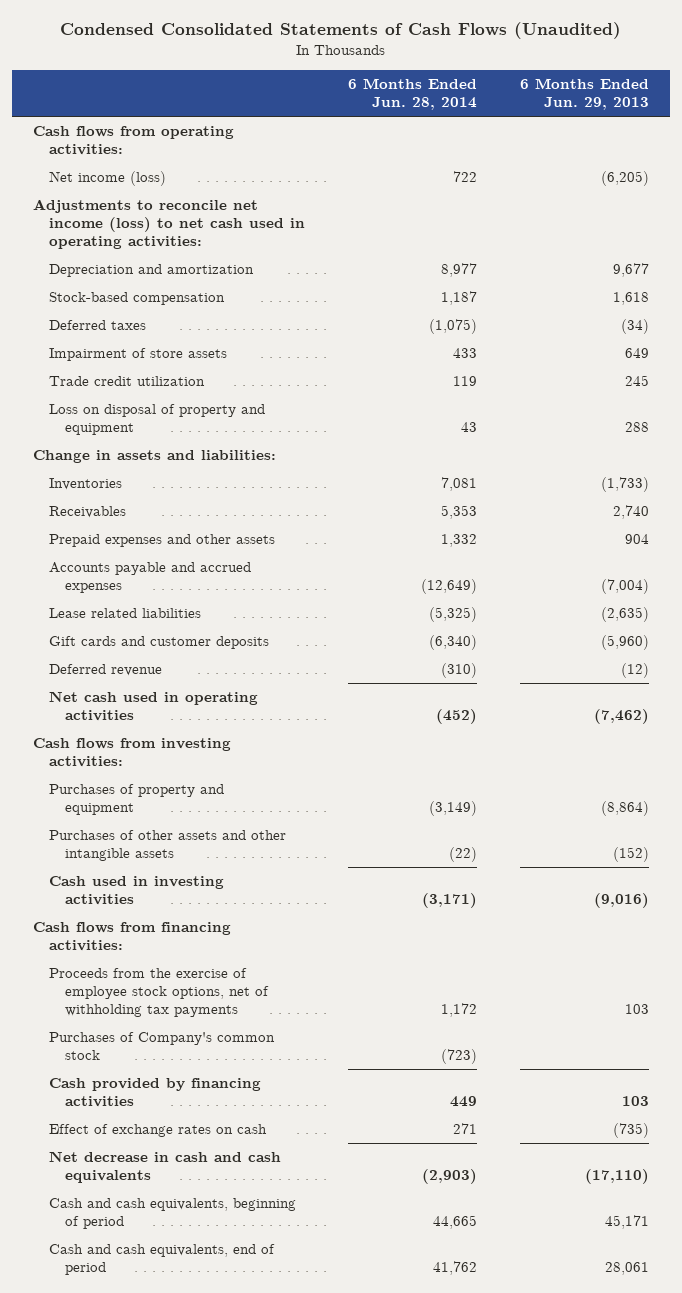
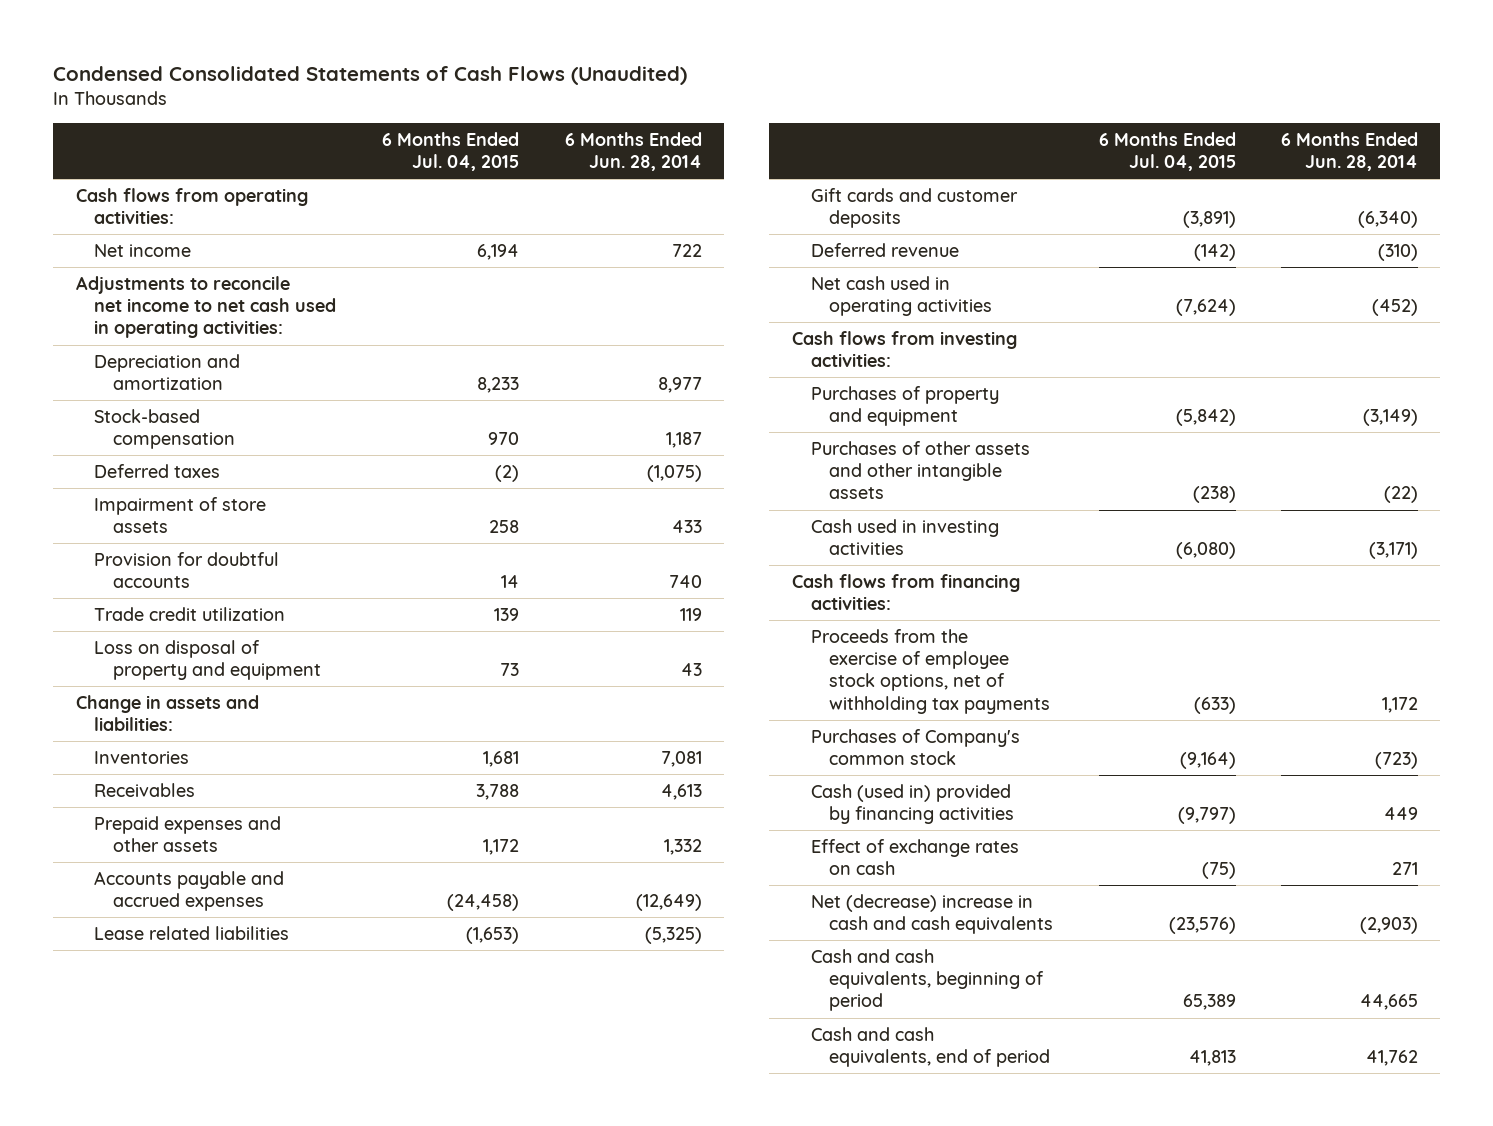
- | 6 Months Ended Jun. 28, 2014 | 6 Months Ended Jun. 29, 2013
+ | 6 Months Ended Jul. 04, 2015 | 6 Months Ended Jun. 28, 2014
- Net income (loss) | 722 | (6,205)
- Adjustments to reconcile net income (loss) to net cash used in operating activities:
+ Net income | 6,194 | 722
+ Adjustments to reconcile net income to net cash used in operating activities:
+ Provision for doubtful accounts | 14 | 740
- Receivables | 5,353 | 2,740
+ Receivables | 3,788 | 4,613
- Cash provided by financing activities | 449 | 103
+ Cash (used in) provided by financing activities | (9,797) | 449
- Net decrease in cash and cash equivalents | (2,903) | (17,110)
+ Net (decrease) increase in cash and cash equivalents | (23,576) | (2,903)

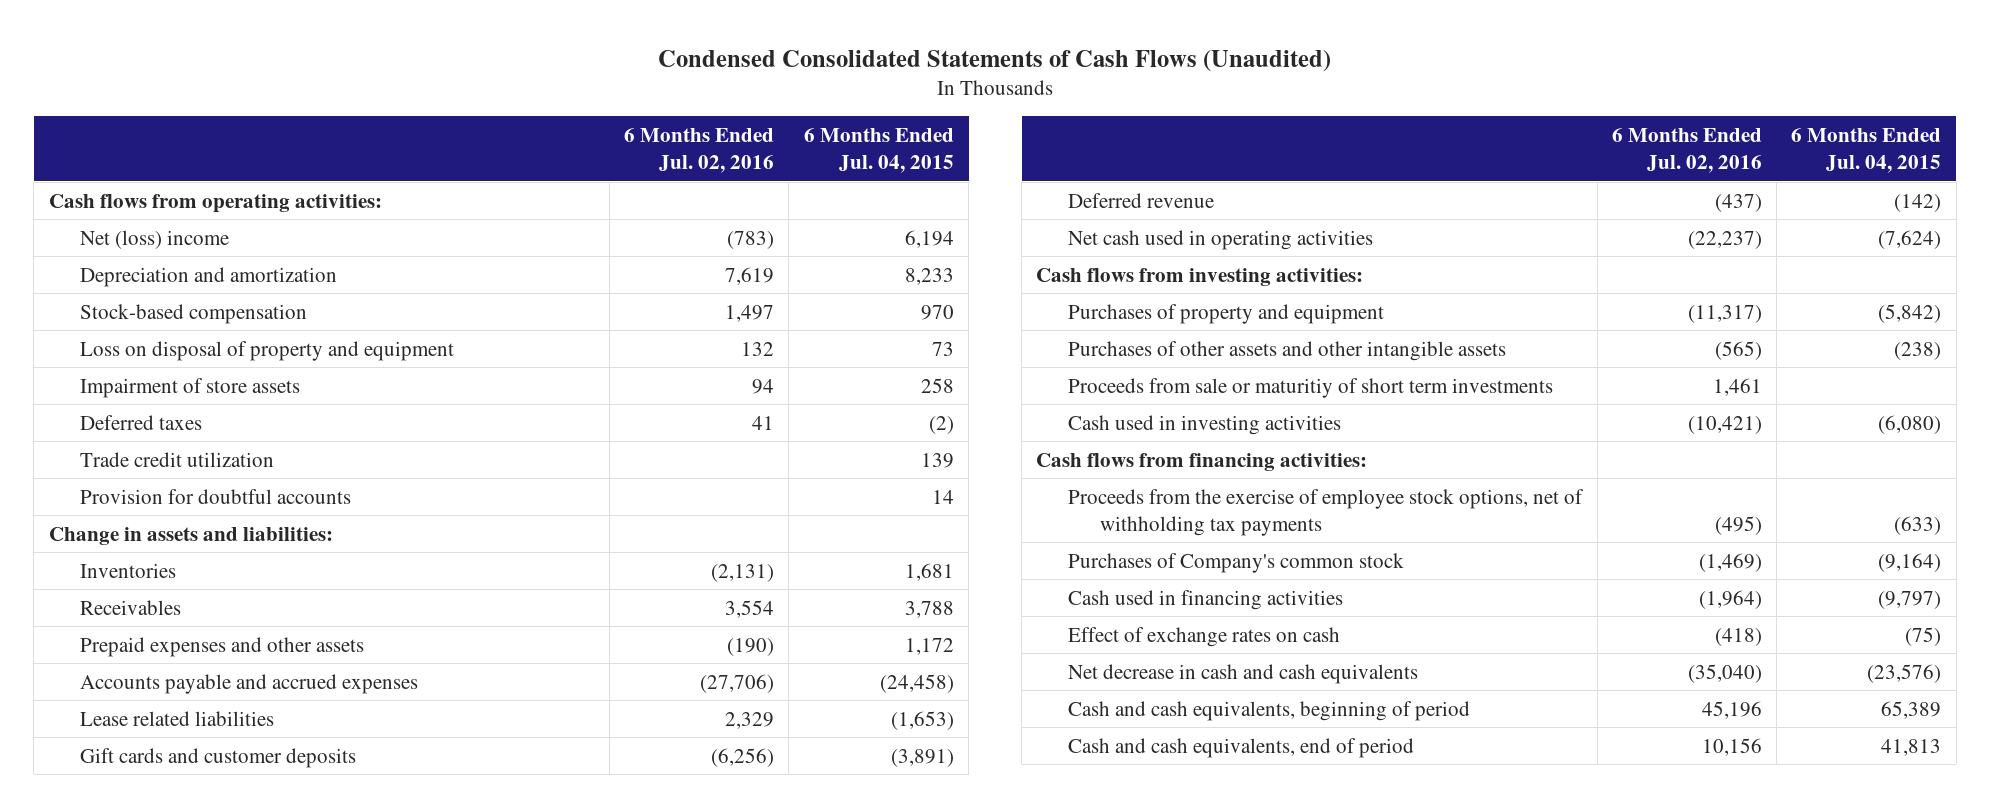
- | 6 Months Ended Jul. 04, 2015 | 6 Months Ended Jun. 28, 2014
+ | 6 Months Ended Jul. 02, 2016 | 6 Months Ended Jul. 04, 2015
- Net income | 6,194 | 722
- Adjustments to reconcile net income to net cash used in operating activities:
+ Net (loss) income | (783) | 6,194
moved up: Loss on disposal of property and equipment | 132 | 73
moved down: Deferred taxes | 41 | (2)
moved down: Provision for doubtful accounts | | 14
+ Proceeds from sale or maturitiy of short term investments | 1,461 |
- Cash (used in) provided by financing activities | (9,797) | 449
+ Cash used in financing activities | (1,964) | (9,797)
- Net (decrease) increase in cash and cash equivalents | (23,576) | (2,903)
+ Net decrease in cash and cash equivalents | (35,040) | (23,576)

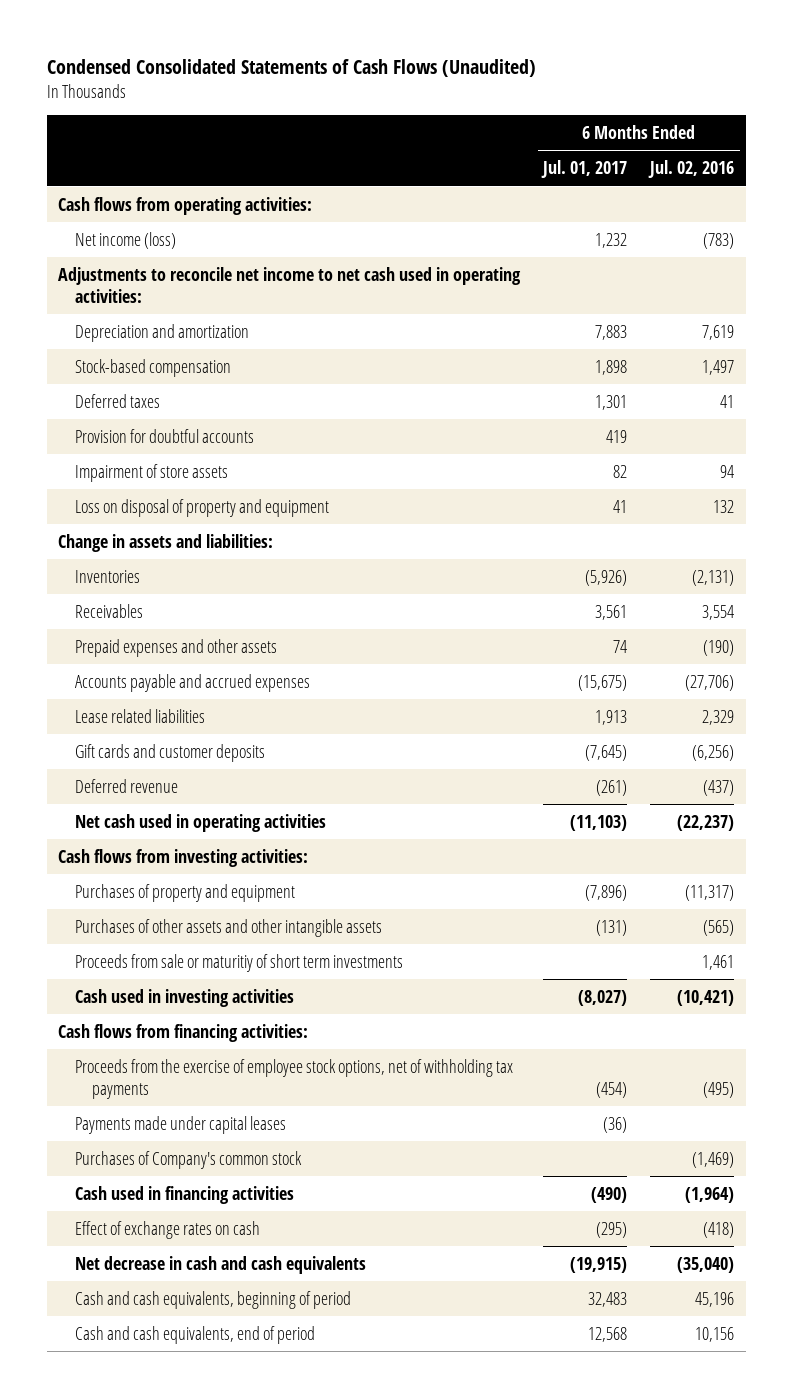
- | 6 Months Ended Jul. 02, 2016 | 6 Months Ended Jul. 04, 2015
+ | 6 Months Ended Jul. 01, 2017 | 6 Months Ended Jul. 02, 2016
- Net (loss) income | (783) | 6,194
+ Net income (loss) | 1,232 | (783)
+ Adjustments to reconcile net income to net cash used in operating activities:
- Trade credit utilization | | 139
moved down: Impairment of store assets | 82 | 94
moved down: Loss on disposal of property and equipment | 41 | 132
+ Payments made under capital leases | (36) |

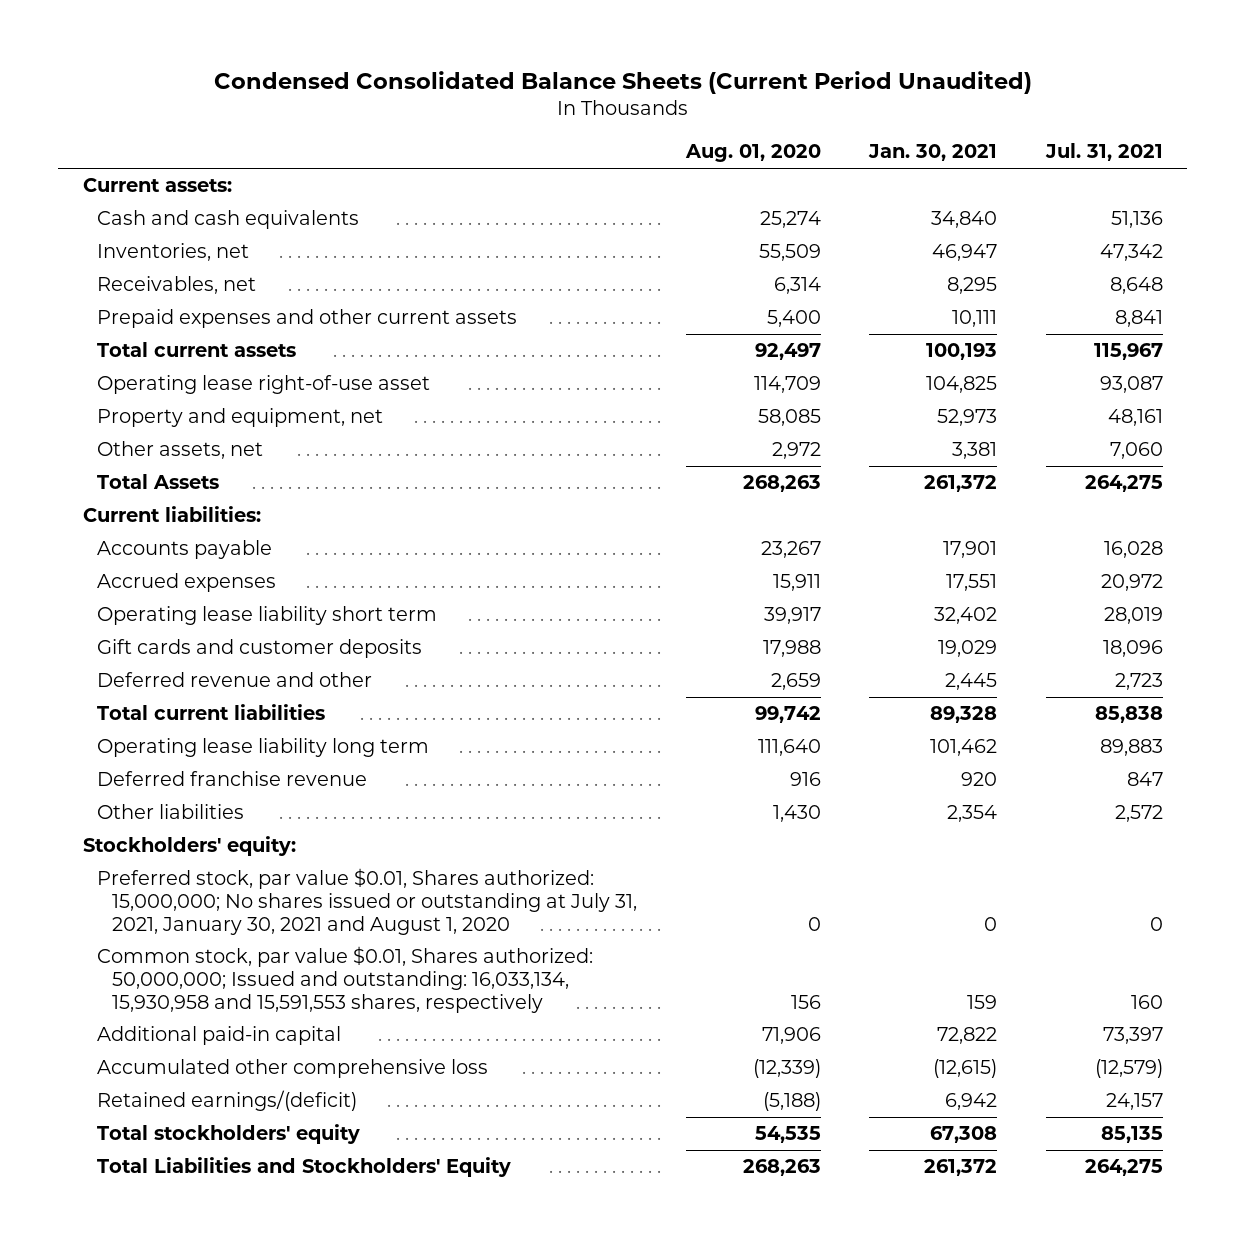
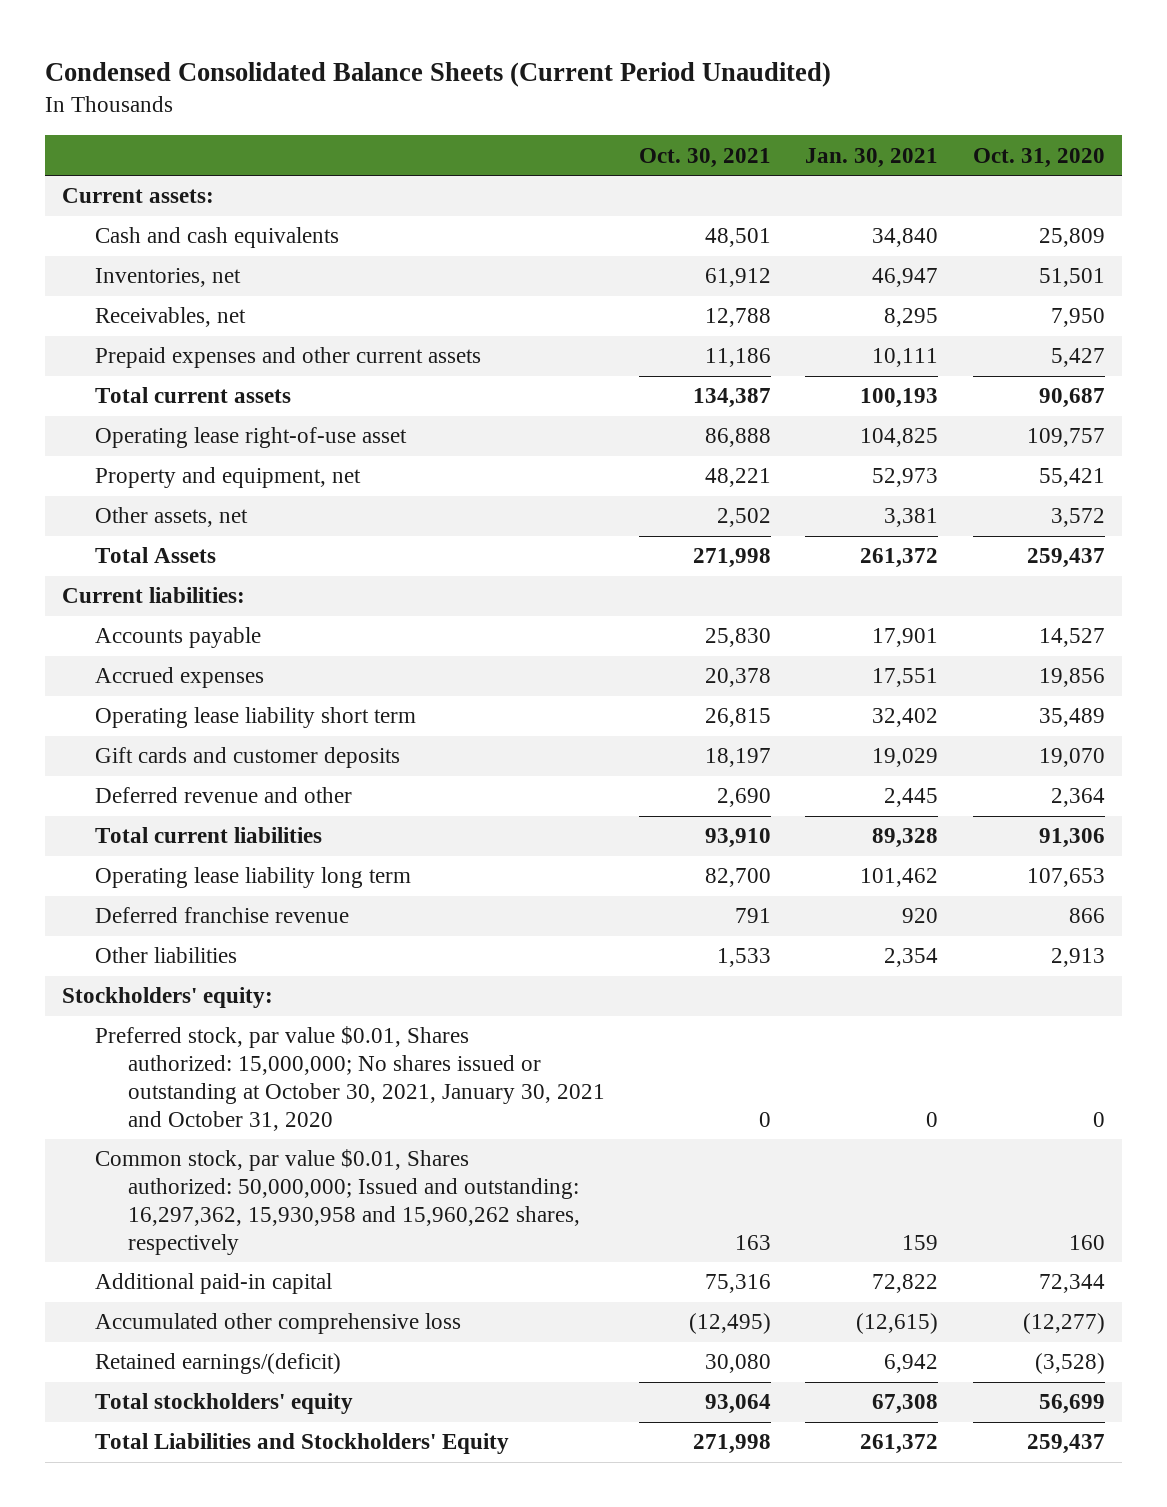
- | Aug. 01, 2020 | Jan. 30, 2021 | Jul. 31, 2021
+ | Oct. 30, 2021 | Jan. 30, 2021 | Oct. 31, 2020
- Preferred stock, par value $0.01, Shares authorized: 15,000,000; No shares issued or outstanding at July 31, 2021, January 30, 2021 and August 1, 2020 | 0 | 0 | 0
- Common stock, par value $0.01, Shares authorized: 50,000,000; Issued and outstanding: 16,033,134, 15,930,958 and 15,591,553 shares, respectively | 156 | 159 | 160
+ Preferred stock, par value $0.01, Shares authorized: 15,000,000; No shares issued or outstanding at October 30, 2021, January 30, 2021 and October 31, 2020 | 0 | 0 | 0
+ Common stock, par value $0.01, Shares authorized: 50,000,000; Issued and outstanding: 16,297,362, 15,930,958 and 15,960,262 shares, respectively | 163 | 159 | 160

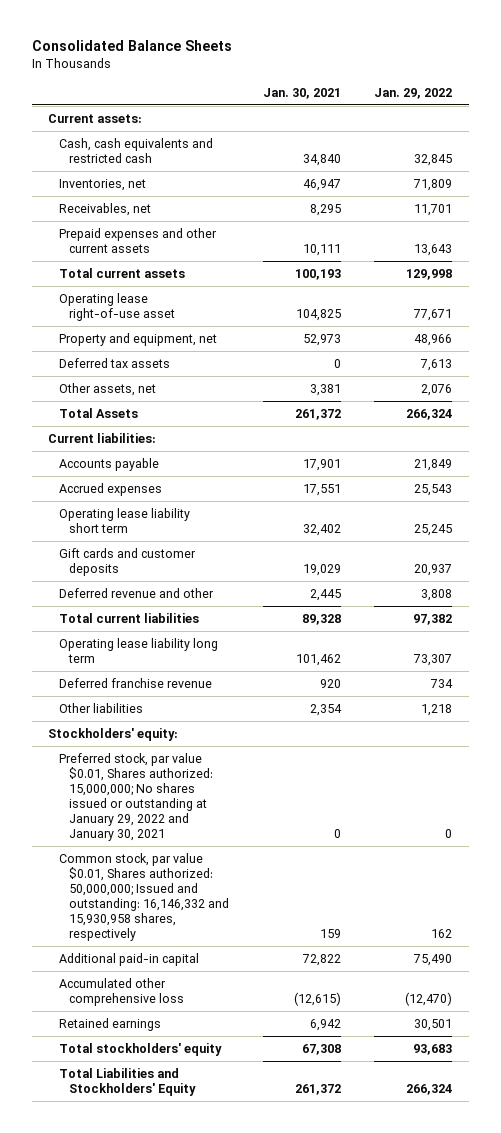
- Condensed Consolidated Balance Sheets (Current Period Unaudited)
+ Consolidated Balance Sheets
- | Oct. 30, 2021 | Jan. 30, 2021 | Oct. 31, 2020
+ | Jan. 30, 2021 | Jan. 29, 2022
- Cash and cash equivalents | 48,501 | 34,840 | 25,809
+ Cash, cash equivalents and restricted cash | 34,840 | 32,845
+ Deferred tax assets | 0 | 7,613
- Preferred stock, par value $0.01, Shares authorized: 15,000,000; No shares issued or outstanding at October 30, 2021, January 30, 2021 and October 31, 2020 | 0 | 0 | 0
- Common stock, par value $0.01, Shares authorized: 50,000,000; Issued and outstanding: 16,297,362, 15,930,958 and 15,960,262 shares, respectively | 163 | 159 | 160
+ Preferred stock, par value $0.01, Shares authorized: 15,000,000; No shares issued or outstanding at January 29, 2022 and January 30, 2021 | 0 | 0
+ Common stock, par value $0.01, Shares authorized: 50,000,000; Issued and outstanding: 16,146,332 and 15,930,958 shares, respectively | 159 | 162
- Retained earnings/(deficit) | 30,080 | 6,942 | (3,528)
+ Retained earnings | 6,942 | 30,501

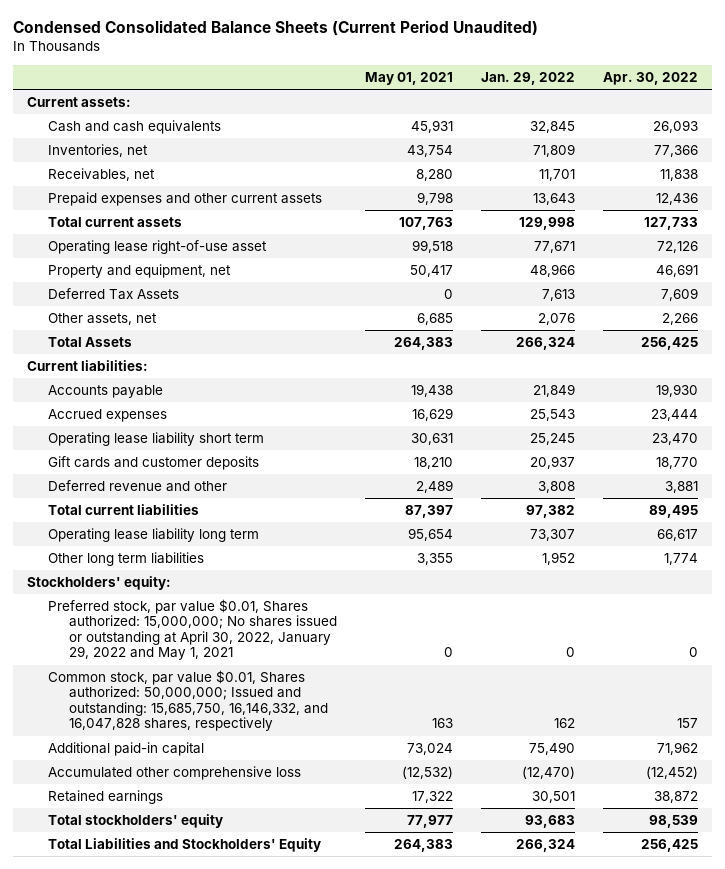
- Consolidated Balance Sheets
+ Condensed Consolidated Balance Sheets (Current Period Unaudited)
- | Jan. 30, 2021 | Jan. 29, 2022
+ | May 01, 2021 | Jan. 29, 2022 | Apr. 30, 2022
- Cash, cash equivalents and restricted cash | 34,840 | 32,845
+ Cash and cash equivalents | 45,931 | 32,845 | 26,093
- Deferred tax assets | 0 | 7,613
+ Deferred Tax Assets | 0 | 7,613 | 7,609
- Deferred franchise revenue | 920 | 734
- Other liabilities | 2,354 | 1,218
+ Other long term liabilities | 3,355 | 1,952 | 1,774
- Preferred stock, par value $0.01, Shares authorized: 15,000,000; No shares issued or outstanding at January 29, 2022 and January 30, 2021 | 0 | 0
- Common stock, par value $0.01, Shares authorized: 50,000,000; Issued and outstanding: 16,146,332 and 15,930,958 shares, respectively | 159 | 162
+ Preferred stock, par value $0.01, Shares authorized: 15,000,000; No shares issued or outstanding at April 30, 2022, January 29, 2022 and May 1, 2021 | 0 | 0 | 0
+ Common stock, par value $0.01, Shares authorized: 50,000,000; Issued and outstanding: 15,685,750, 16,146,332, and 16,047,828 shares, respectively | 163 | 162 | 157

